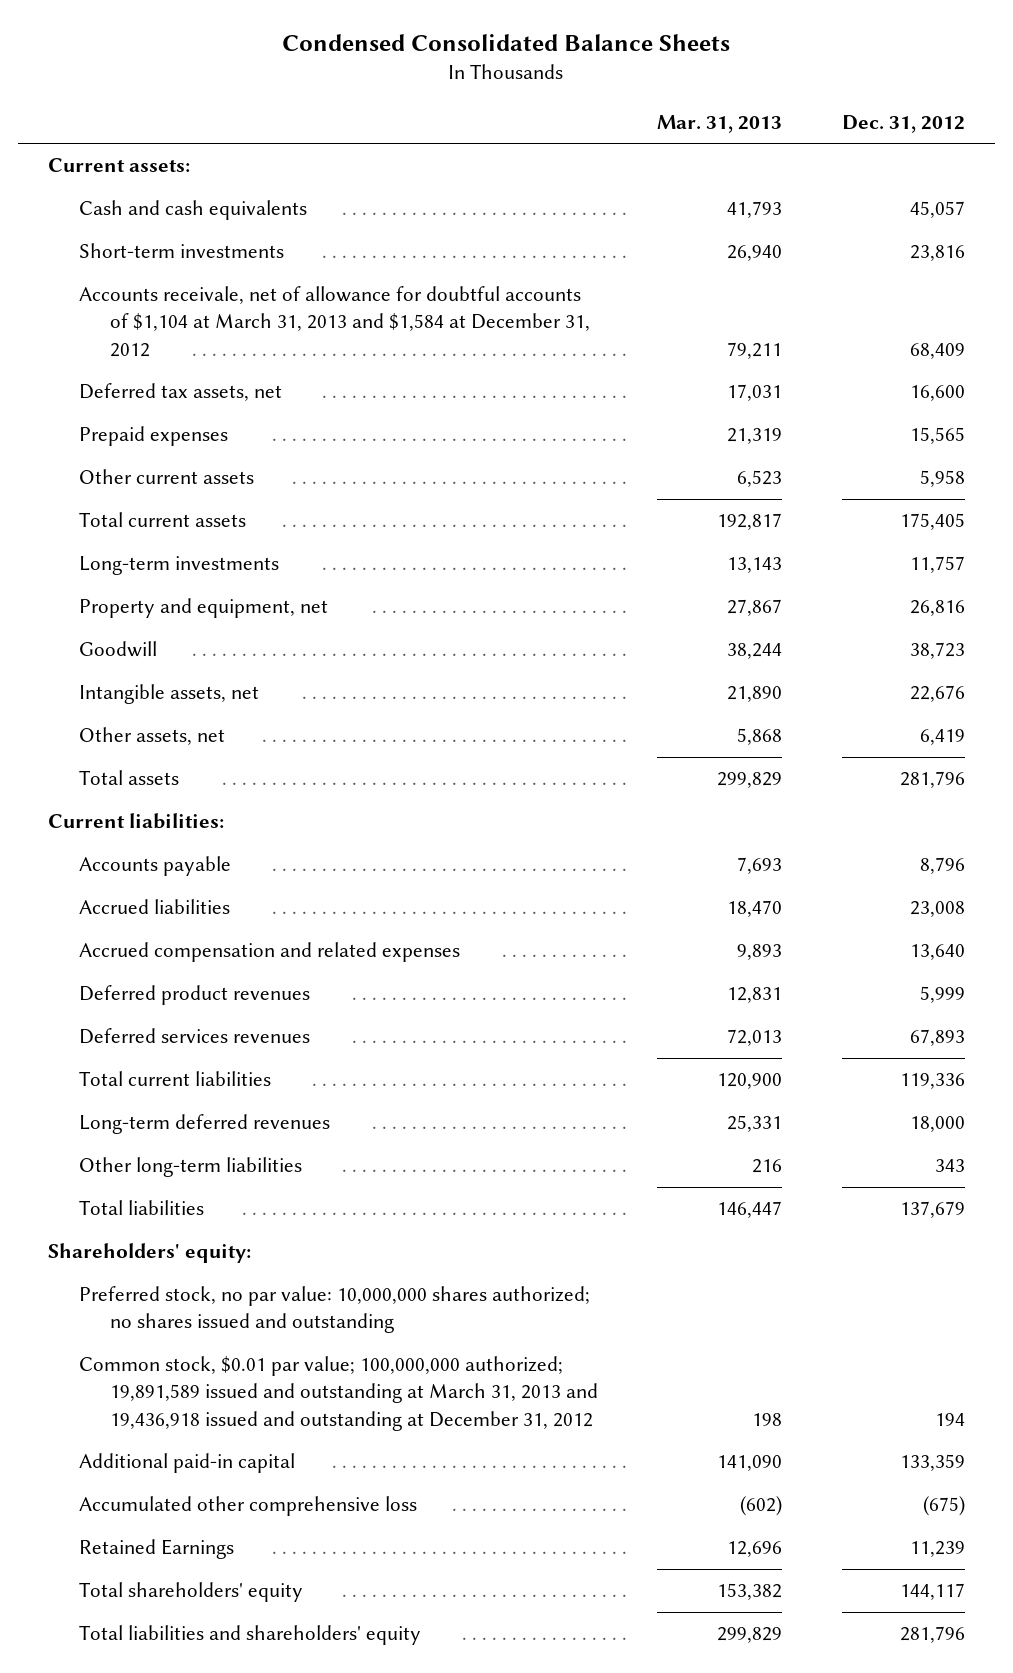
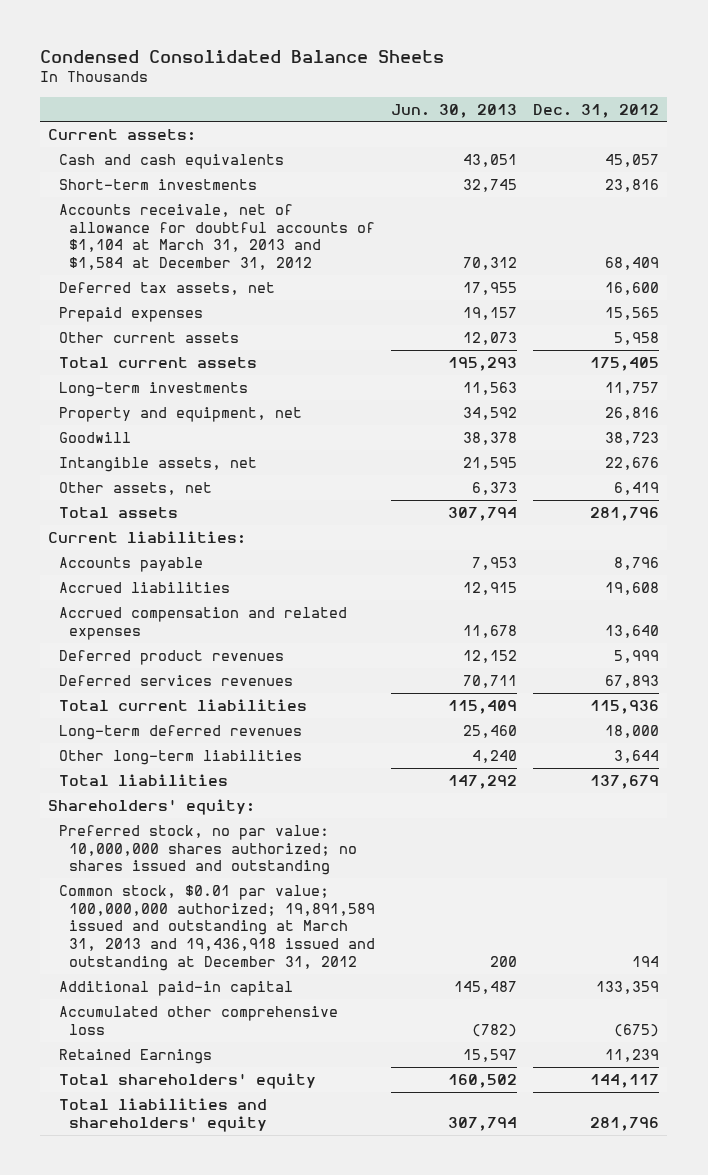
- | Mar. 31, 2013 | Dec. 31, 2012
+ | Jun. 30, 2013 | Dec. 31, 2012
- Accrued liabilities | 18,470 | 23,008
+ Accrued liabilities | 12,915 | 19,608
- Total current liabilities | 120,900 | 119,336
+ Total current liabilities | 115,409 | 115,936
- Other long-term liabilities | 216 | 343
+ Other long-term liabilities | 4,240 | 3,644

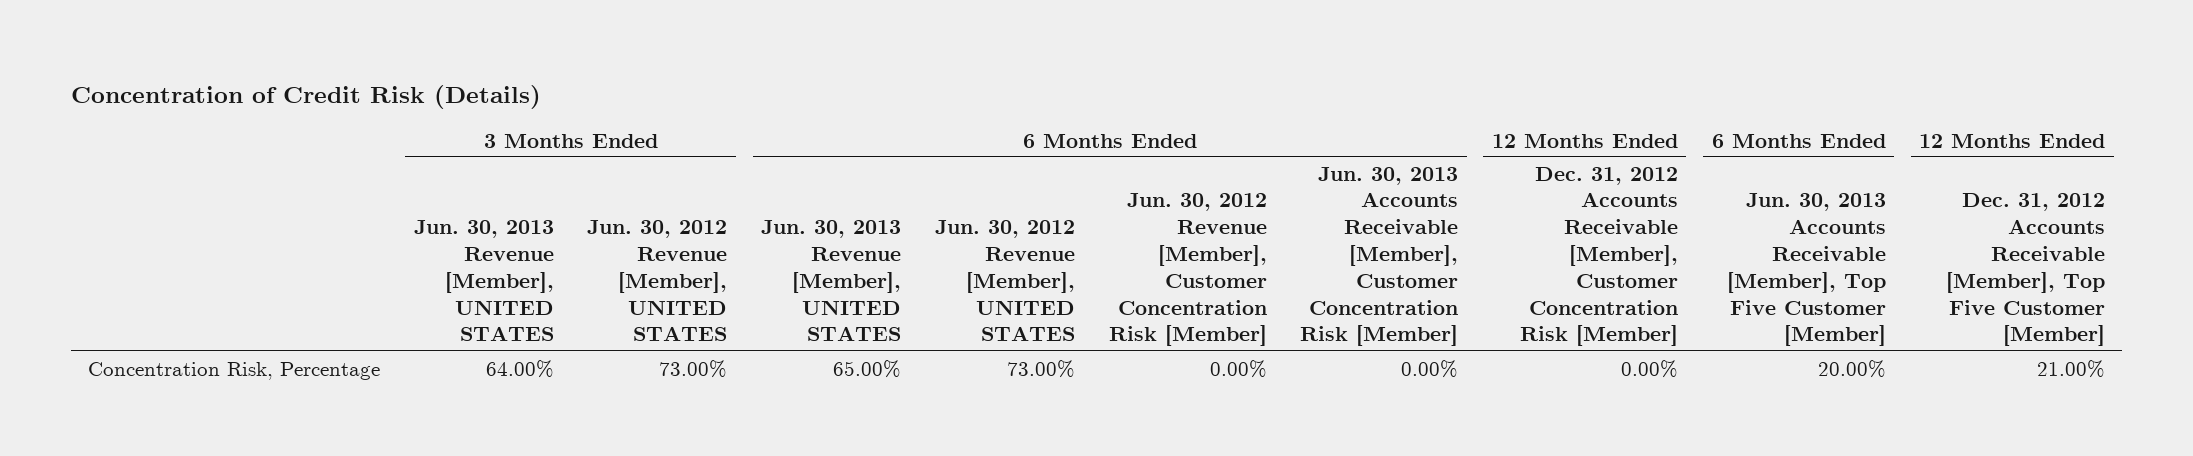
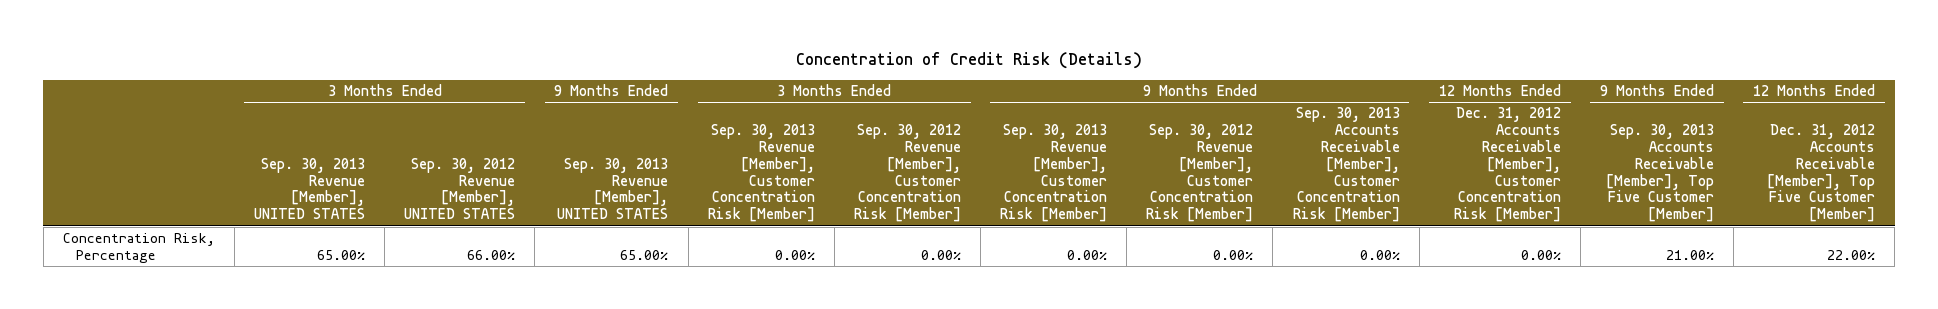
- | 3 Months Ended Jun. 30, 2013 Revenue [Member], UNITED STATES | 3 Months Ended Jun. 30, 2012 Revenue [Member], UNITED STATES | 6 Months Ended Jun. 30, 2013 Revenue [Member], UNITED STATES | 6 Months Ended Jun. 30, 2012 Revenue [Member], UNITED STATES | 6 Months Ended Jun. 30, 2012 Revenue [Member], Customer Concentration Risk [Member] | 6 Months Ended Jun. 30, 2013 Accounts Receivable [Member], Customer Concentration Risk [Member] | 12 Months Ended Dec. 31, 2012 Accounts Receivable [Member], Customer Concentration Risk [Member] | 6 Months Ended Jun. 30, 2013 Accounts Receivable [Member], Top Five Customer [Member] | 12 Months Ended Dec. 31, 2012 Accounts Receivable [Member], Top Five Customer [Member]
+ | 3 Months Ended Sep. 30, 2013 Revenue [Member], UNITED STATES | 3 Months Ended Sep. 30, 2012 Revenue [Member], UNITED STATES | 9 Months Ended Sep. 30, 2013 Revenue [Member], UNITED STATES | 3 Months Ended Sep. 30, 2013 Revenue [Member], Customer Concentration Risk [Member] | 3 Months Ended Sep. 30, 2012 Revenue [Member], Customer Concentration Risk [Member] | 9 Months Ended Sep. 30, 2013 Revenue [Member], Customer Concentration Risk [Member] | 9 Months Ended Sep. 30, 2012 Revenue [Member], Customer Concentration Risk [Member] | 9 Months Ended Sep. 30, 2013 Accounts Receivable [Member], Customer Concentration Risk [Member] | 12 Months Ended Dec. 31, 2012 Accounts Receivable [Member], Customer Concentration Risk [Member] | 9 Months Ended Sep. 30, 2013 Accounts Receivable [Member], Top Five Customer [Member] | 12 Months Ended Dec. 31, 2012 Accounts Receivable [Member], Top Five Customer [Member]
- Concentration Risk, Percentage | 64.00% | 73.00% | 65.00% | 73.00% | 0.00% | 0.00% | 0.00% | 20.00% | 21.00%
+ Concentration Risk, Percentage | 65.00% | 66.00% | 65.00% | 0.00% | 0.00% | 0.00% | 0.00% | 0.00% | 0.00% | 21.00% | 22.00%

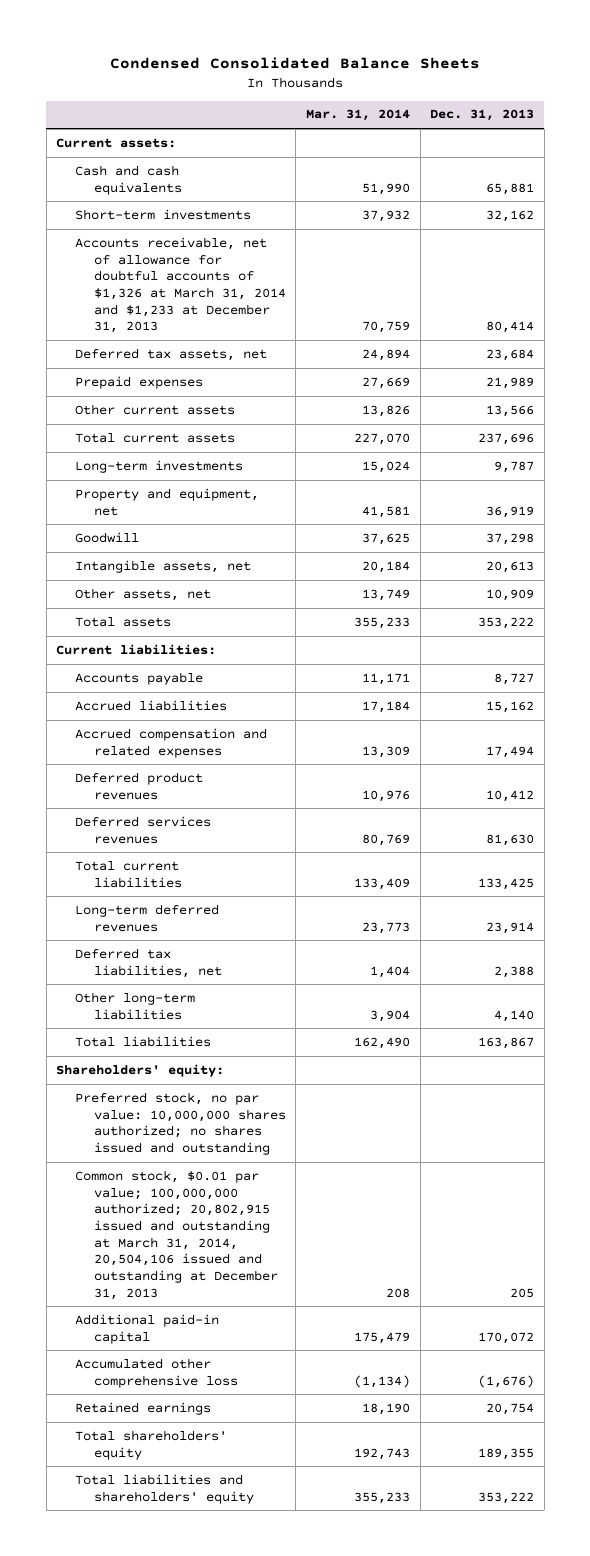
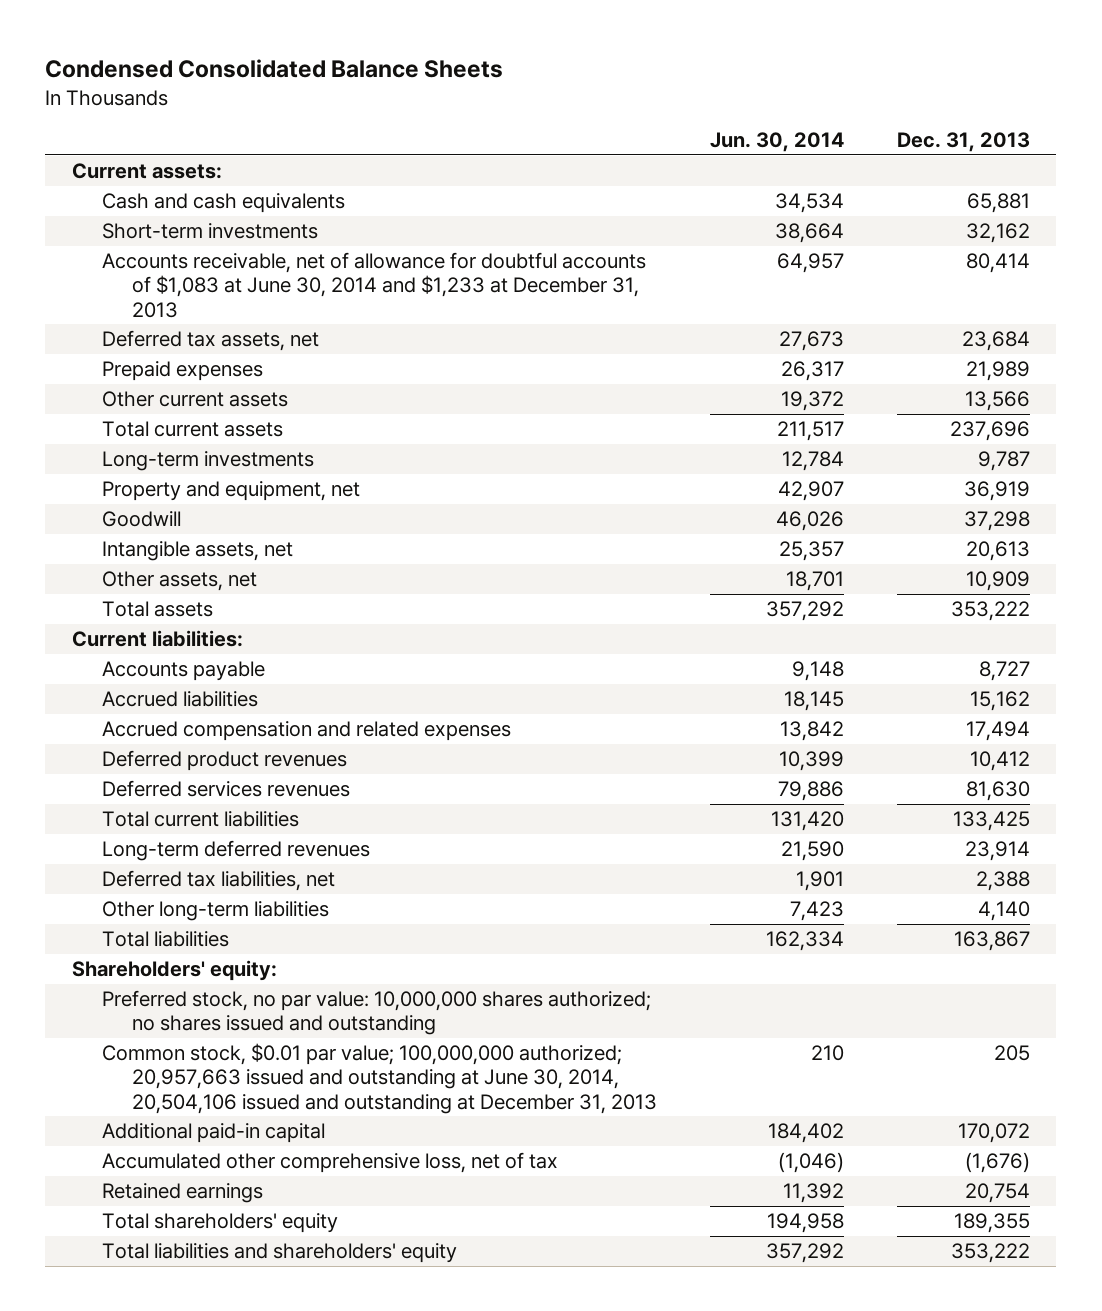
- | Mar. 31, 2014 | Dec. 31, 2013
+ | Jun. 30, 2014 | Dec. 31, 2013
- Accounts receivable, net of allowance for doubtful accounts of $1,326 at March 31, 2014 and $1,233 at December 31, 2013 | 70,759 | 80,414
+ Accounts receivable, net of allowance for doubtful accounts of $1,083 at June 30, 2014 and $1,233 at December 31, 2013 | 64,957 | 80,414
- Common stock, $0.01 par value; 100,000,000 authorized; 20,802,915 issued and outstanding at March 31, 2014, 20,504,106 issued and outstanding at December 31, 2013 | 208 | 205
+ Common stock, $0.01 par value; 100,000,000 authorized; 20,957,663 issued and outstanding at June 30, 2014, 20,504,106 issued and outstanding at December 31, 2013 | 210 | 205
- Accumulated other comprehensive loss | (1,134) | (1,676)
+ Accumulated other comprehensive loss, net of tax | (1,046) | (1,676)

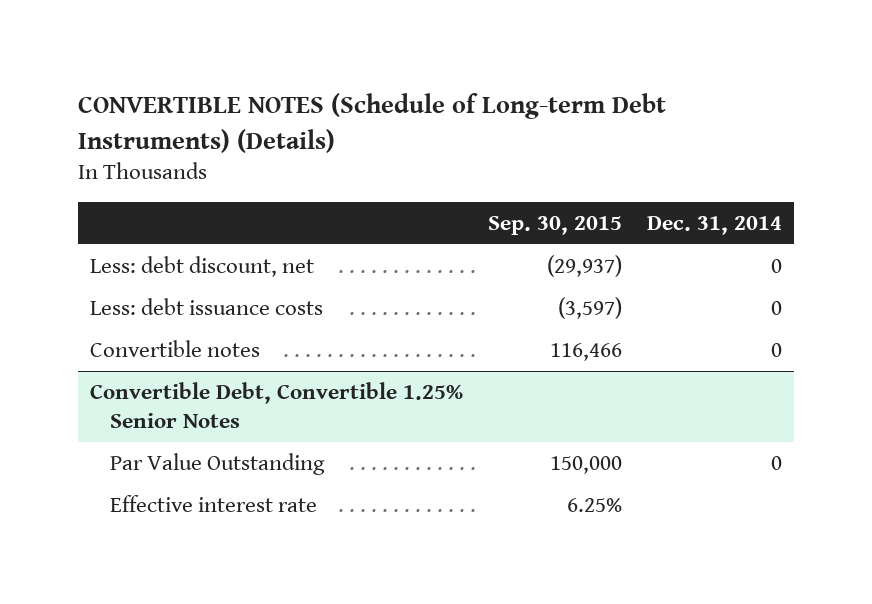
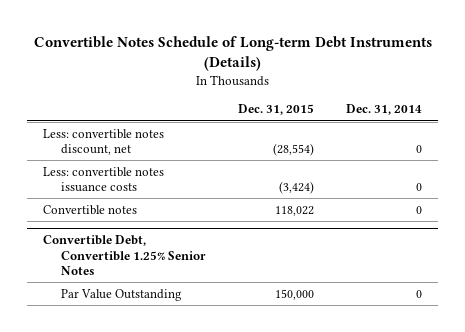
- CONVERTIBLE NOTES (Schedule of Long-term Debt Instruments) (Details)
+ Convertible Notes Schedule of Long-term Debt Instruments (Details)
- | Sep. 30, 2015 | Dec. 31, 2014
+ | Dec. 31, 2015 | Dec. 31, 2014
- Less: debt discount, net | (29,937) | 0
- Less: debt issuance costs | (3,597) | 0
+ Less: convertible notes discount, net | (28,554) | 0
+ Less: convertible notes issuance costs | (3,424) | 0
@ Convertible Debt, Convertible 1.25% Senior Notes
- Effective interest rate | 6.25% |

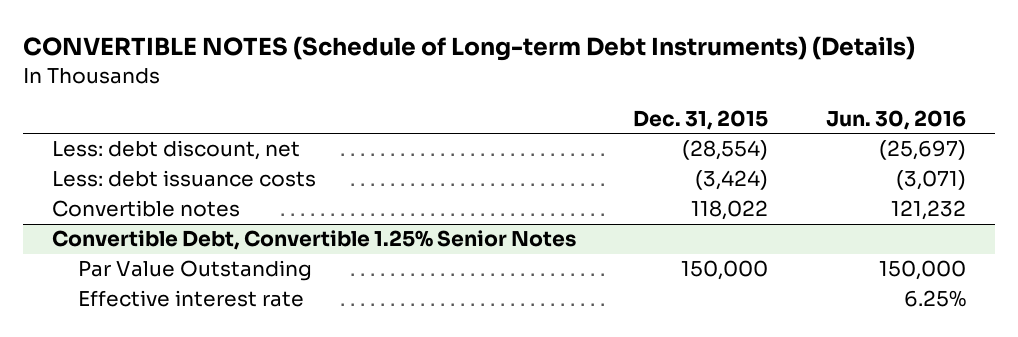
- Convertible Notes Schedule of Long-term Debt Instruments (Details)
+ CONVERTIBLE NOTES (Schedule of Long-term Debt Instruments) (Details)
- | Dec. 31, 2015 | Dec. 31, 2014
+ | Dec. 31, 2015 | Jun. 30, 2016
- Less: convertible notes discount, net | (28,554) | 0
- Less: convertible notes issuance costs | (3,424) | 0
+ Less: debt discount, net | (28,554) | (25,697)
+ Less: debt issuance costs | (3,424) | (3,071)
@ Convertible Debt, Convertible 1.25% Senior Notes
+ Effective interest rate | | 6.25%

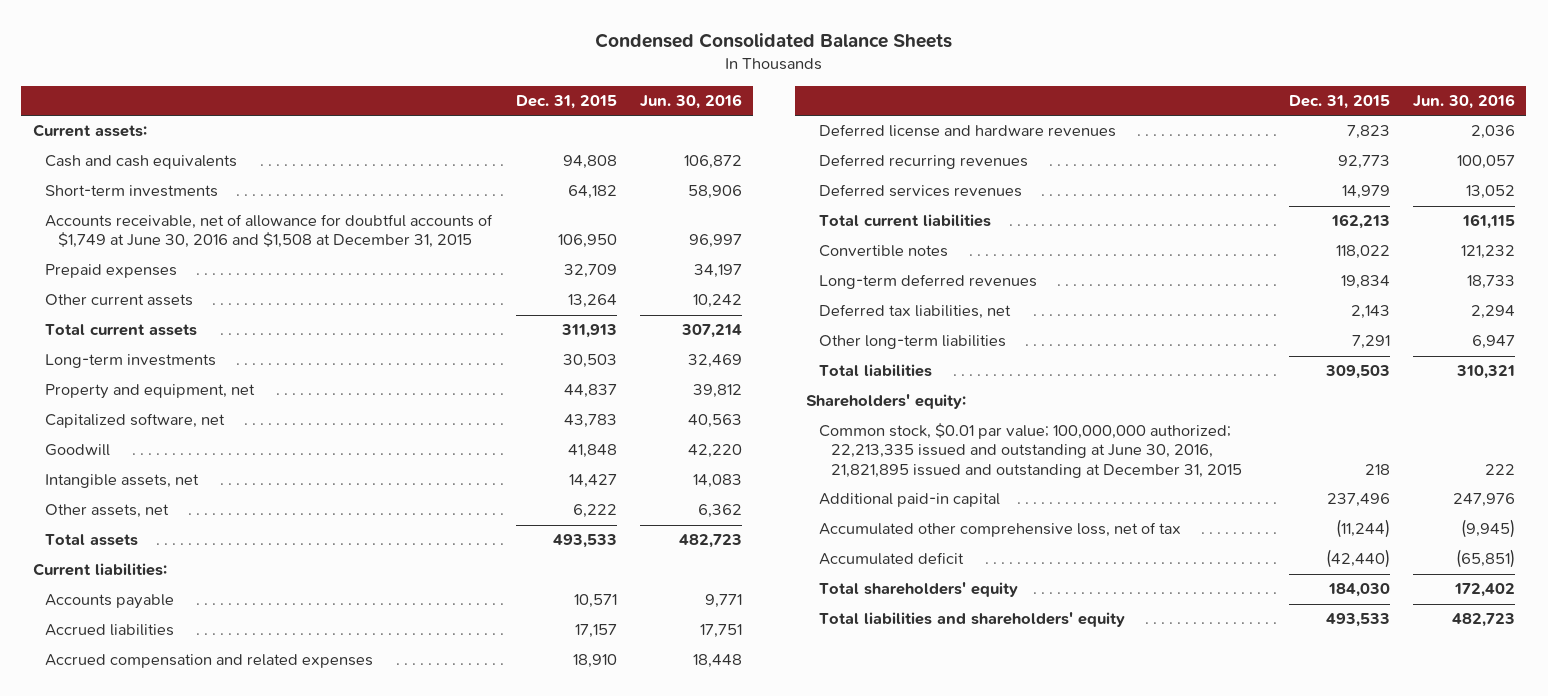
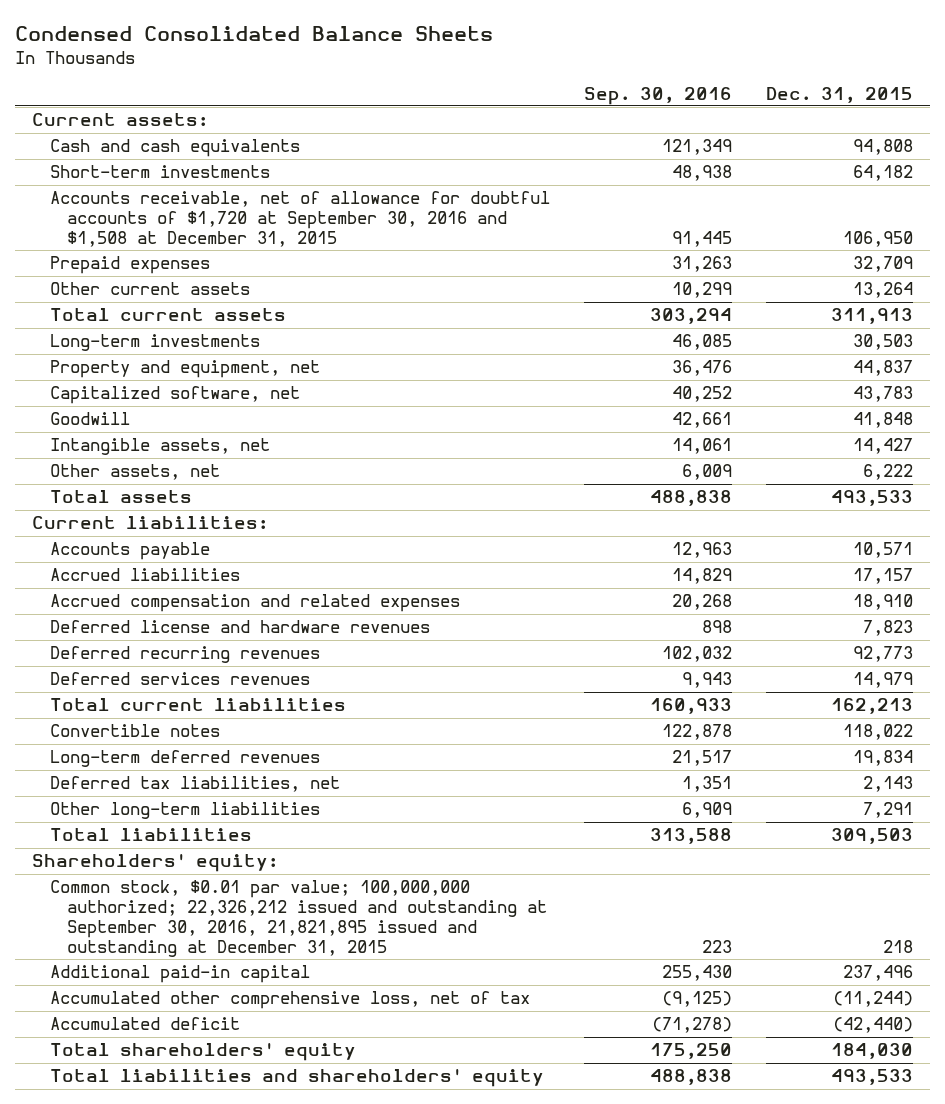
- | Dec. 31, 2015 | Jun. 30, 2016
+ | Sep. 30, 2016 | Dec. 31, 2015
- Accounts receivable, net of allowance for doubtful accounts of $1,749 at June 30, 2016 and $1,508 at December 31, 2015 | 106,950 | 96,997
+ Accounts receivable, net of allowance for doubtful accounts of $1,720 at September 30, 2016 and $1,508 at December 31, 2015 | 91,445 | 106,950
- Common stock, $0.01 par value; 100,000,000 authorized; 22,213,335 issued and outstanding at June 30, 2016, 21,821,895 issued and outstanding at December 31, 2015 | 218 | 222
+ Common stock, $0.01 par value; 100,000,000 authorized; 22,326,212 issued and outstanding at September 30, 2016, 21,821,895 issued and outstanding at December 31, 2015 | 223 | 218

